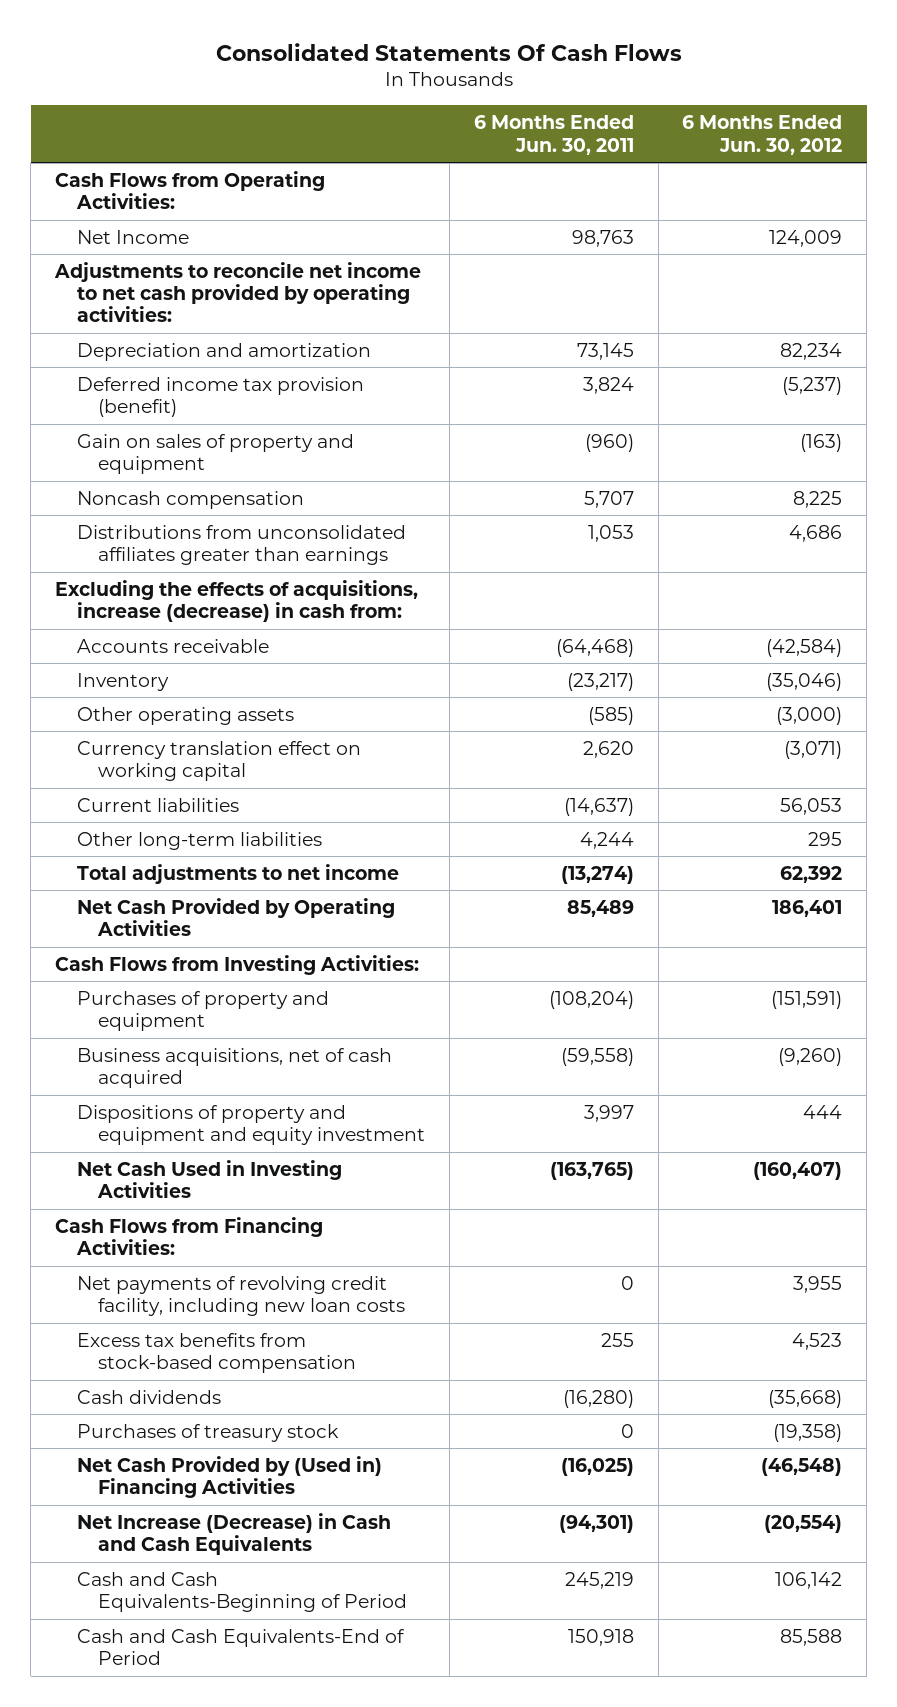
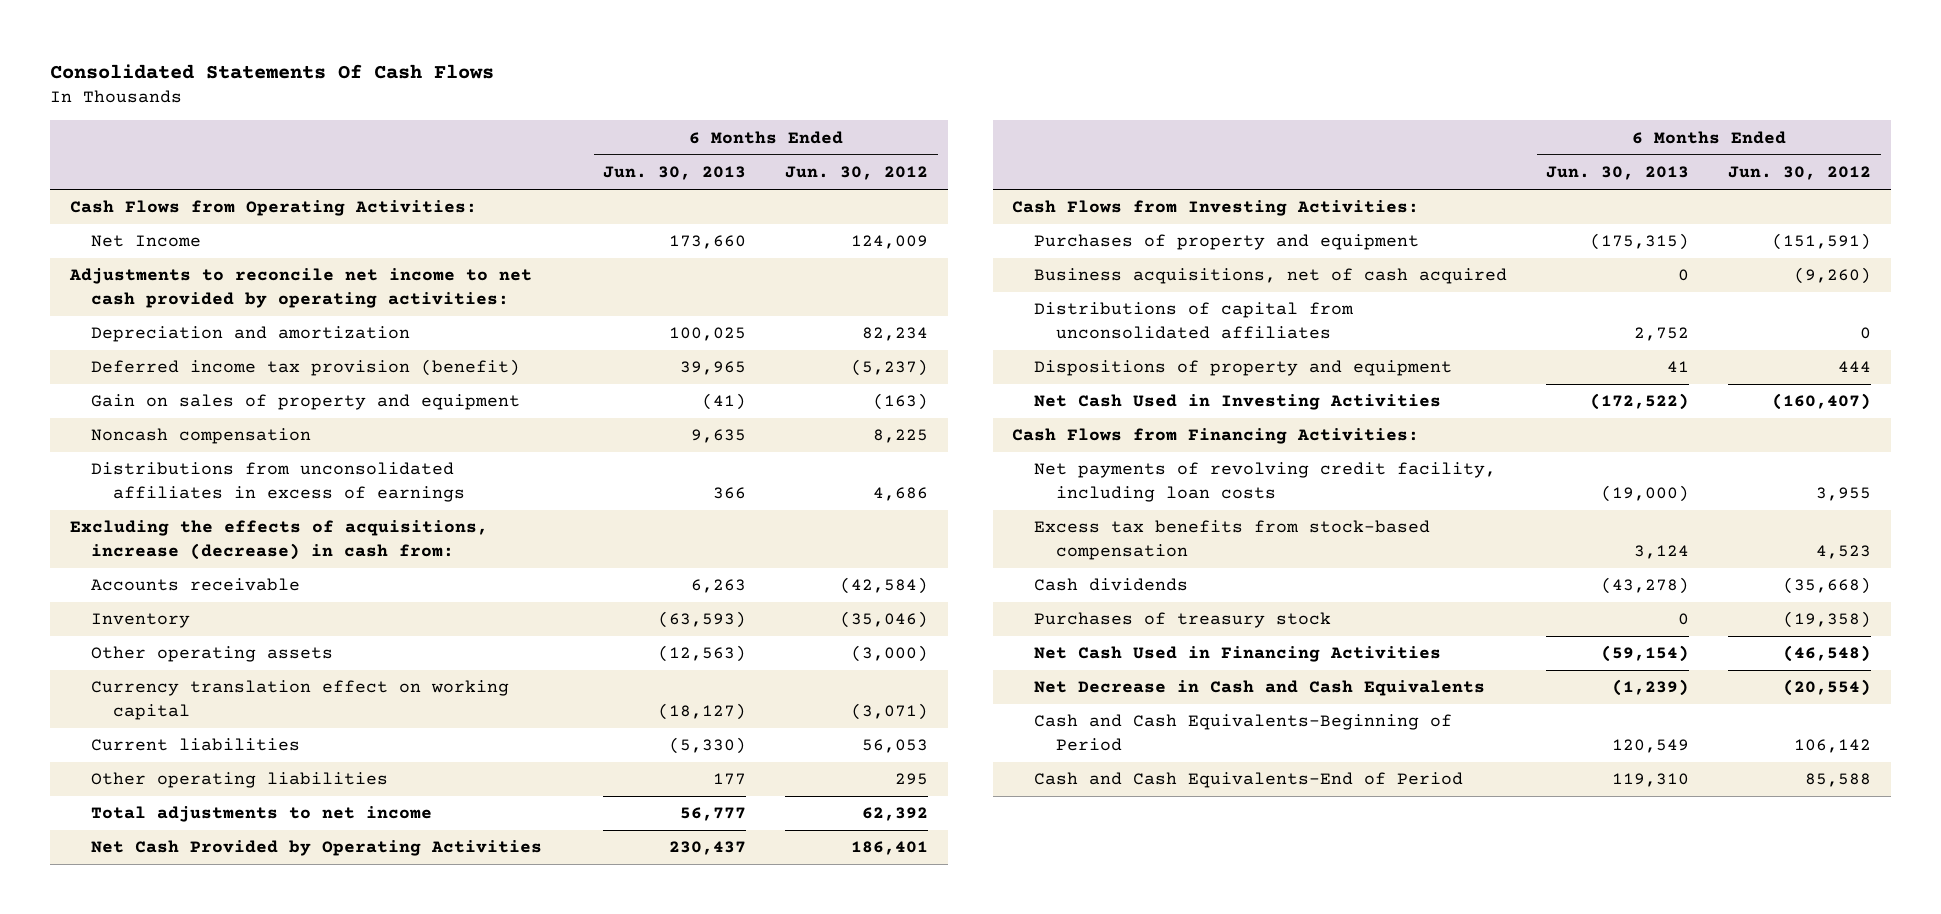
- | 6 Months Ended Jun. 30, 2011 | 6 Months Ended Jun. 30, 2012
+ | 6 Months Ended Jun. 30, 2013 | 6 Months Ended Jun. 30, 2012
- Distributions from unconsolidated affiliates greater than earnings | 1,053 | 4,686
+ Distributions from unconsolidated affiliates in excess of earnings | 366 | 4,686
- Other long-term liabilities | 4,244 | 295
+ Other operating liabilities | 177 | 295
- Dispositions of property and equipment and equity investment | 3,997 | 444
+ Distributions of capital from unconsolidated affiliates | 2,752 | 0
+ Dispositions of property and equipment | 41 | 444
- Net payments of revolving credit facility, including new loan costs | 0 | 3,955
+ Net payments of revolving credit facility, including loan costs | (19,000) | 3,955
- Net Cash Provided by (Used in) Financing Activities | (16,025) | (46,548)
- Net Increase (Decrease) in Cash and Cash Equivalents | (94,301) | (20,554)
+ Net Cash Used in Financing Activities | (59,154) | (46,548)
+ Net Decrease in Cash and Cash Equivalents | (1,239) | (20,554)

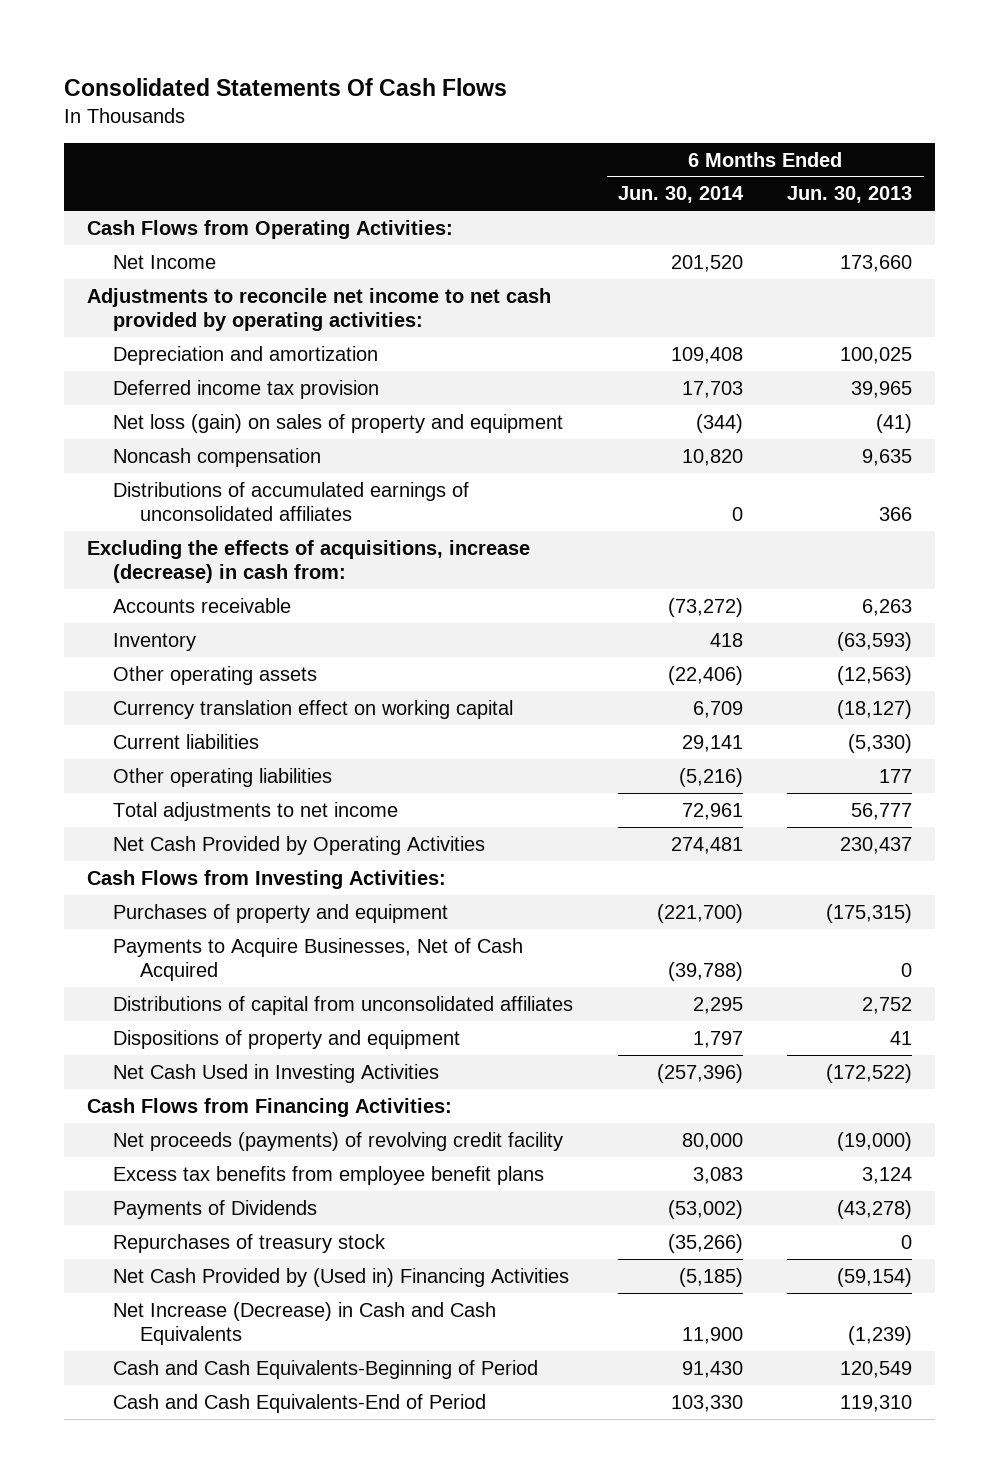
- | 6 Months Ended Jun. 30, 2013 | 6 Months Ended Jun. 30, 2012
+ | 6 Months Ended Jun. 30, 2014 | 6 Months Ended Jun. 30, 2013
- Deferred income tax provision (benefit) | 39,965 | (5,237)
- Gain on sales of property and equipment | (41) | (163)
+ Deferred income tax provision | 17,703 | 39,965
+ Net loss (gain) on sales of property and equipment | (344) | (41)
- Distributions from unconsolidated affiliates in excess of earnings | 366 | 4,686
+ Distributions of accumulated earnings of unconsolidated affiliates | 0 | 366
- Business acquisitions, net of cash acquired | 0 | (9,260)
+ Payments to Acquire Businesses, Net of Cash Acquired | (39,788) | 0
- Net payments of revolving credit facility, including loan costs | (19,000) | 3,955
- Excess tax benefits from stock-based compensation | 3,124 | 4,523
- Cash dividends | (43,278) | (35,668)
- Purchases of treasury stock | 0 | (19,358)
- Net Cash Used in Financing Activities | (59,154) | (46,548)
- Net Decrease in Cash and Cash Equivalents | (1,239) | (20,554)
+ Net proceeds (payments) of revolving credit facility | 80,000 | (19,000)
+ Excess tax benefits from employee benefit plans | 3,083 | 3,124
+ Payments of Dividends | (53,002) | (43,278)
+ Repurchases of treasury stock | (35,266) | 0
+ Net Cash Provided by (Used in) Financing Activities | (5,185) | (59,154)
+ Net Increase (Decrease) in Cash and Cash Equivalents | 11,900 | (1,239)

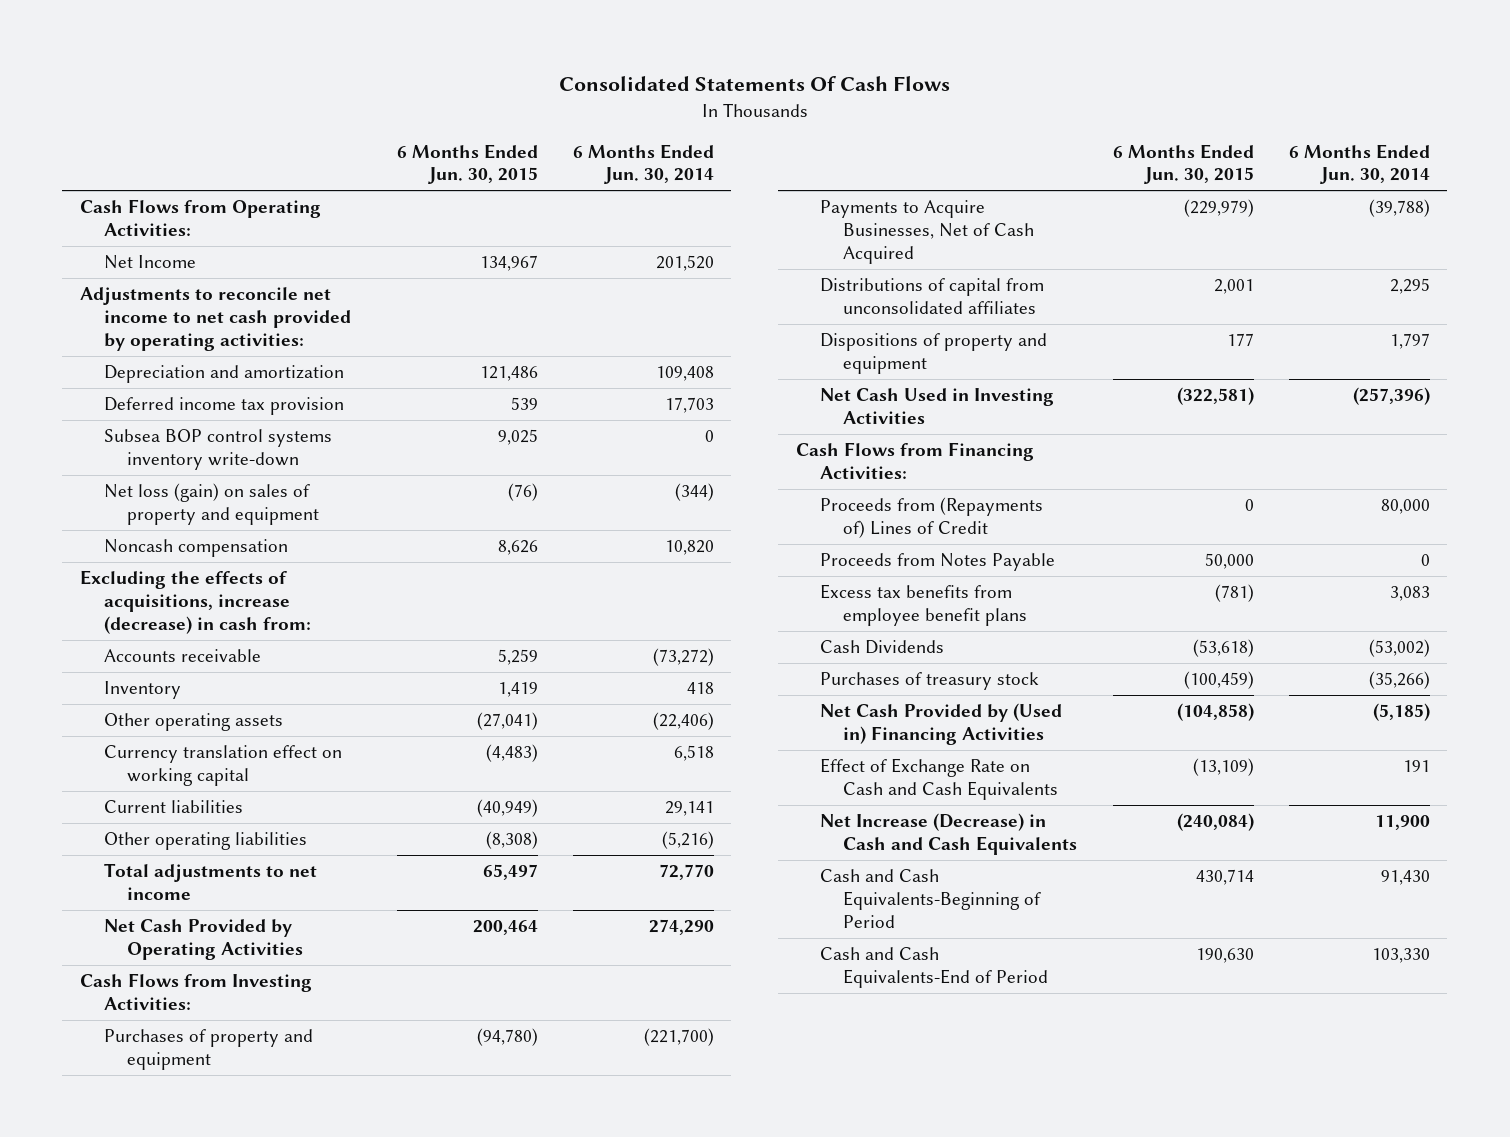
- | 6 Months Ended Jun. 30, 2014 | 6 Months Ended Jun. 30, 2013
+ | 6 Months Ended Jun. 30, 2015 | 6 Months Ended Jun. 30, 2014
+ Subsea BOP control systems inventory write-down | 9,025 | 0
- Distributions of accumulated earnings of unconsolidated affiliates | 0 | 366
- Currency translation effect on working capital | 6,709 | (18,127)
+ Currency translation effect on working capital | (4,483) | 6,518
- Total adjustments to net income | 72,961 | 56,777
- Net Cash Provided by Operating Activities | 274,481 | 230,437
+ Total adjustments to net income | 65,497 | 72,770
+ Net Cash Provided by Operating Activities | 200,464 | 274,290
- Net proceeds (payments) of revolving credit facility | 80,000 | (19,000)
+ Proceeds from (Repayments of) Lines of Credit | 0 | 80,000
+ Proceeds from Notes Payable | 50,000 | 0
- Payments of Dividends | (53,002) | (43,278)
- Repurchases of treasury stock | (35,266) | 0
+ Cash Dividends | (53,618) | (53,002)
+ Purchases of treasury stock | (100,459) | (35,266)
+ Effect of Exchange Rate on Cash and Cash Equivalents | (13,109) | 191

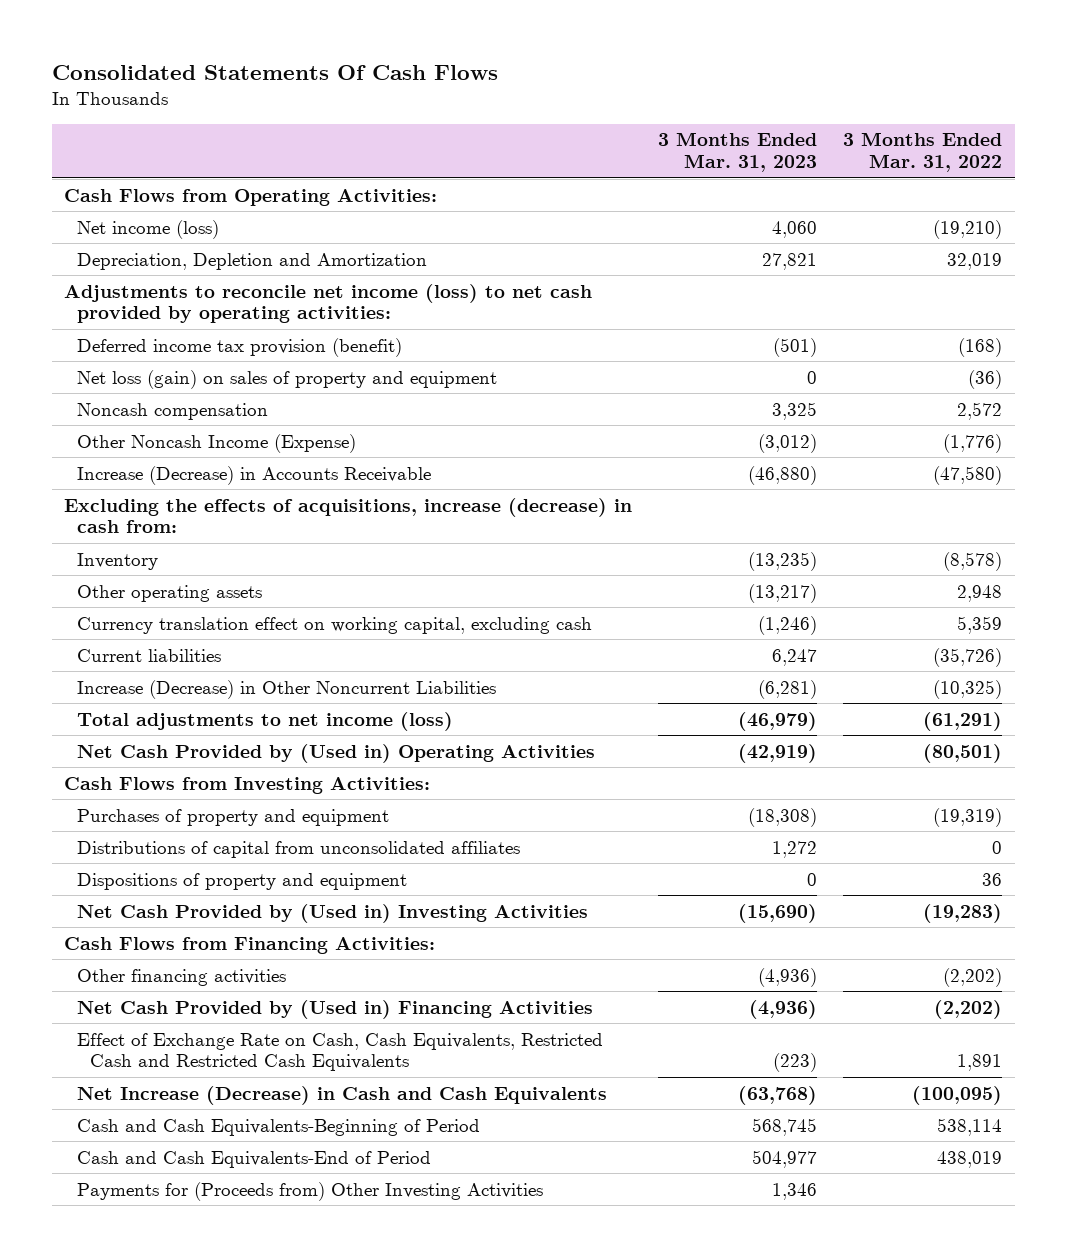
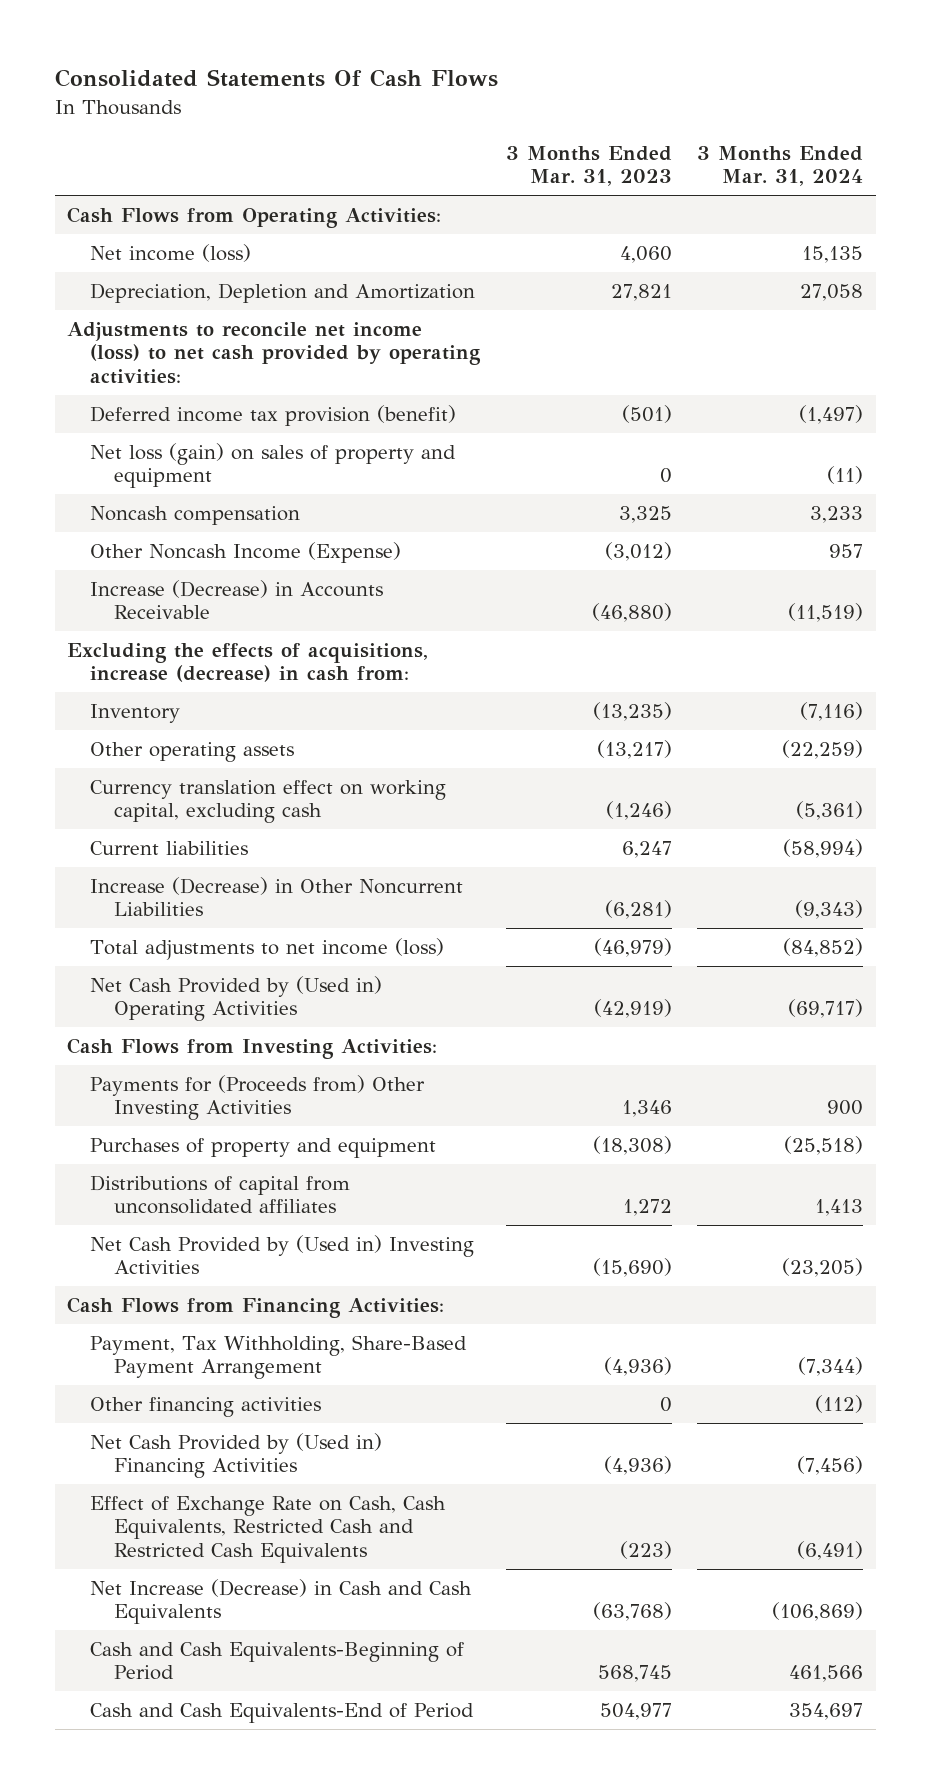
- | 3 Months Ended Mar. 31, 2023 | 3 Months Ended Mar. 31, 2022
+ | 3 Months Ended Mar. 31, 2023 | 3 Months Ended Mar. 31, 2024
moved up: Payments for (Proceeds from) Other Investing Activities | 1,346 | 900
- Dispositions of property and equipment | 0 | 36
- Other financing activities | (4,936) | (2,202)
+ Payment, Tax Withholding, Share-Based Payment Arrangement | (4,936) | (7,344)
+ Other financing activities | 0 | (112)

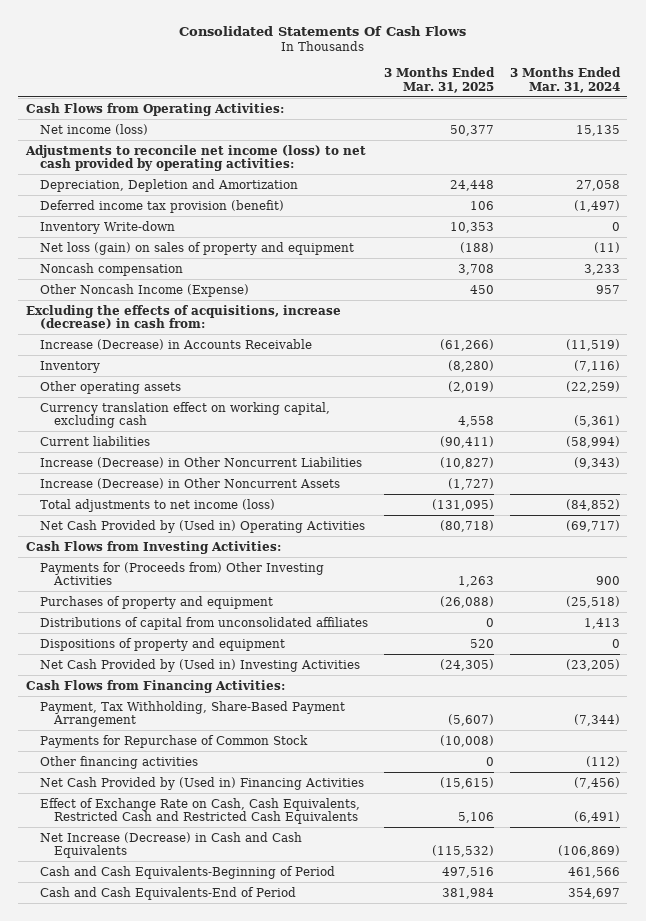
- | 3 Months Ended Mar. 31, 2023 | 3 Months Ended Mar. 31, 2024
+ | 3 Months Ended Mar. 31, 2025 | 3 Months Ended Mar. 31, 2024
moved down: Depreciation, Depletion and Amortization | 24,448 | 27,058
+ Inventory Write-down | 10,353 | 0
moved down: Increase (Decrease) in Accounts Receivable | (61,266) | (11,519)
+ Increase (Decrease) in Other Noncurrent Assets | (1,727) |
+ Dispositions of property and equipment | 520 | 0
+ Payments for Repurchase of Common Stock | (10,008) |

